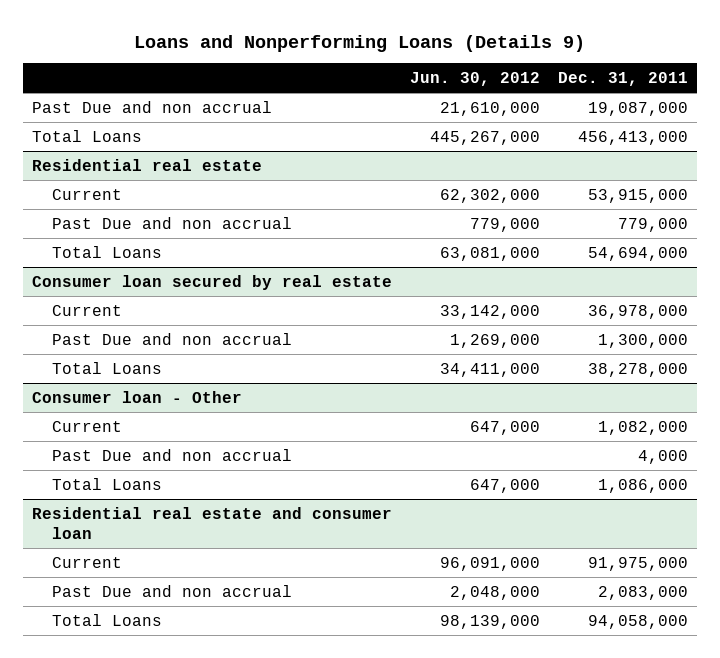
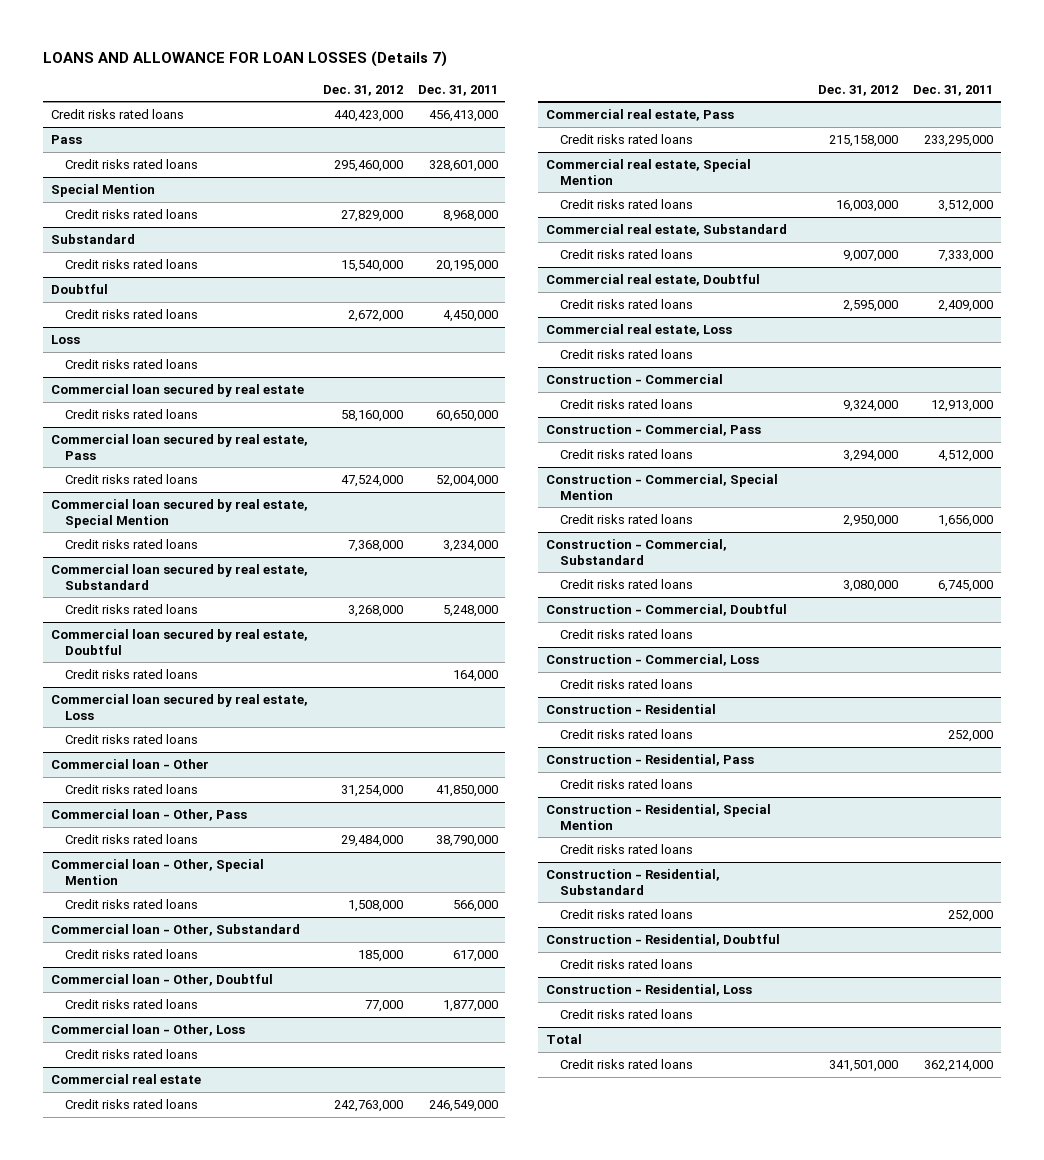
- Loans and Nonperforming Loans (Details 9)
+ LOANS AND ALLOWANCE FOR LOAN LOSSES (Details 7)
- | Jun. 30, 2012 | Dec. 31, 2011
+ | Dec. 31, 2012 | Dec. 31, 2011
- Past Due and non accrual | 21,610,000 | 19,087,000
- Total Loans | 445,267,000 | 456,413,000
- Residential real estate
- Current | 62,302,000 | 53,915,000
- Past Due and non accrual | 779,000 | 779,000
- Total Loans | 63,081,000 | 54,694,000
- Consumer loan secured by real estate
- Current | 33,142,000 | 36,978,000
- Past Due and non accrual | 1,269,000 | 1,300,000
- Total Loans | 34,411,000 | 38,278,000
- Consumer loan - Other
- Current | 647,000 | 1,082,000
- Past Due and non accrual | | 4,000
- Total Loans | 647,000 | 1,086,000
- Residential real estate and consumer loan
- Current | 96,091,000 | 91,975,000
- Past Due and non accrual | 2,048,000 | 2,083,000
- Total Loans | 98,139,000 | 94,058,000
+ Credit risks rated loans | 440,423,000 | 456,413,000
+ Pass
+ Credit risks rated loans | 295,460,000 | 328,601,000
+ Special Mention
+ Credit risks rated loans | 27,829,000 | 8,968,000
+ Substandard
+ Credit risks rated loans | 15,540,000 | 20,195,000
+ Doubtful
+ Credit risks rated loans | 2,672,000 | 4,450,000
+ Loss
+ Credit risks rated loans
+ Commercial loan secured by real estate
+ Credit risks rated loans | 58,160,000 | 60,650,000
+ Commercial loan secured by real estate, Pass
+ Credit risks rated loans | 47,524,000 | 52,004,000
+ Commercial loan secured by real estate, Special Mention
+ Credit risks rated loans | 7,368,000 | 3,234,000
+ Commercial loan secured by real estate, Substandard
+ Credit risks rated loans | 3,268,000 | 5,248,000
+ Commercial loan secured by real estate, Doubtful
+ Credit risks rated loans | | 164,000
+ Commercial loan secured by real estate, Loss
+ Credit risks rated loans
+ Commercial loan - Other
+ Credit risks rated loans | 31,254,000 | 41,850,000
+ Commercial loan - Other, Pass
+ Credit risks rated loans | 29,484,000 | 38,790,000
+ Commercial loan - Other, Special Mention
+ Credit risks rated loans | 1,508,000 | 566,000
+ Commercial loan - Other, Substandard
+ Credit risks rated loans | 185,000 | 617,000
+ Commercial loan - Other, Doubtful
+ Credit risks rated loans | 77,000 | 1,877,000
+ Commercial loan - Other, Loss
+ Credit risks rated loans
+ Commercial real estate
+ Credit risks rated loans | 242,763,000 | 246,549,000
+ Commercial real estate, Pass
+ Credit risks rated loans | 215,158,000 | 233,295,000
+ Commercial real estate, Special Mention
+ Credit risks rated loans | 16,003,000 | 3,512,000
+ Commercial real estate, Substandard
+ Credit risks rated loans | 9,007,000 | 7,333,000
+ Commercial real estate, Doubtful
+ Credit risks rated loans | 2,595,000 | 2,409,000
+ Commercial real estate, Loss
+ Credit risks rated loans
+ Construction - Commercial
+ Credit risks rated loans | 9,324,000 | 12,913,000
+ Construction - Commercial, Pass
+ Credit risks rated loans | 3,294,000 | 4,512,000
+ Construction - Commercial, Special Mention
+ Credit risks rated loans | 2,950,000 | 1,656,000
+ Construction - Commercial, Substandard
+ Credit risks rated loans | 3,080,000 | 6,745,000
+ Construction - Commercial, Doubtful
+ Credit risks rated loans
+ Construction - Commercial, Loss
+ Credit risks rated loans
+ Construction - Residential
+ Credit risks rated loans | | 252,000
+ Construction - Residential, Pass
+ Credit risks rated loans
+ Construction - Residential, Special Mention
+ Credit risks rated loans
+ Construction - Residential, Substandard
+ Credit risks rated loans | | 252,000
+ Construction - Residential, Doubtful
+ Credit risks rated loans
+ Construction - Residential, Loss
+ Credit risks rated loans
+ Total
+ Credit risks rated loans | 341,501,000 | 362,214,000

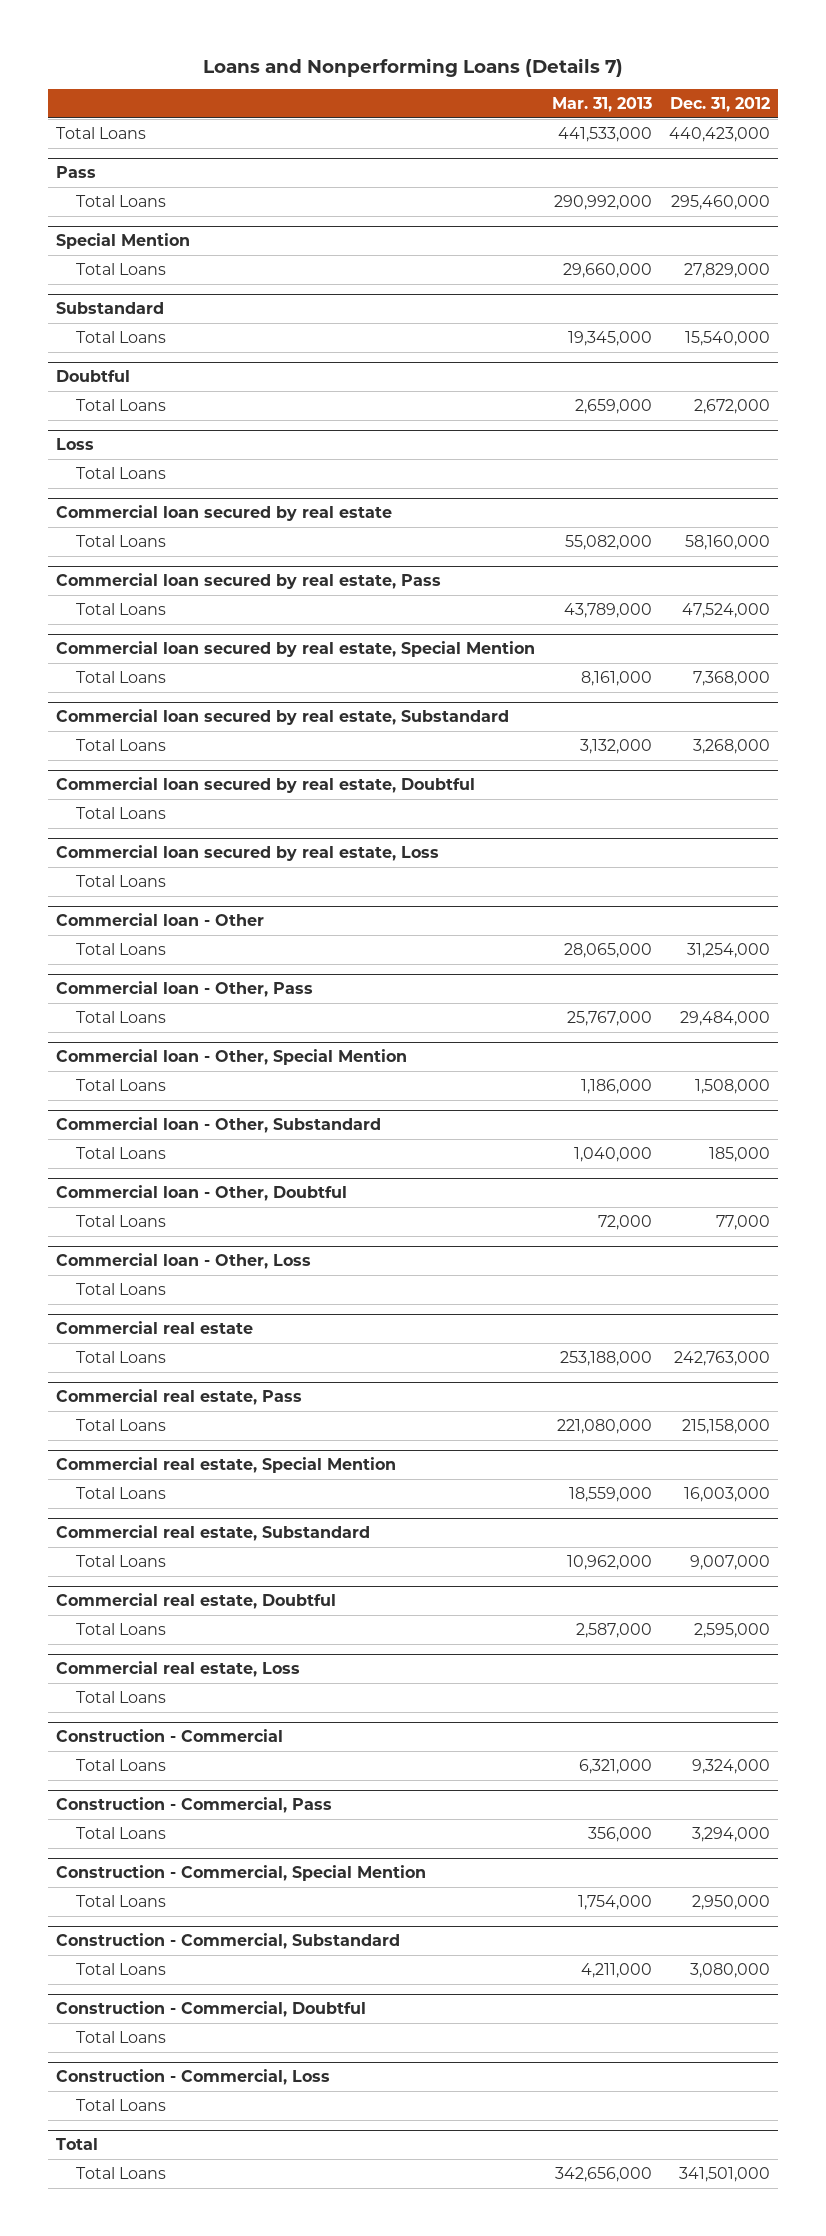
- LOANS AND ALLOWANCE FOR LOAN LOSSES (Details 7)
+ Loans and Nonperforming Loans (Details 7)
- | Dec. 31, 2012 | Dec. 31, 2011
+ | Mar. 31, 2013 | Dec. 31, 2012
- Credit risks rated loans | 440,423,000 | 456,413,000
+ Total Loans | 441,533,000 | 440,423,000
@ Pass
- Credit risks rated loans | 295,460,000 | 328,601,000
+ Total Loans | 290,992,000 | 295,460,000
@ Special Mention
- Credit risks rated loans | 27,829,000 | 8,968,000
+ Total Loans | 29,660,000 | 27,829,000
@ Substandard
- Credit risks rated loans | 15,540,000 | 20,195,000
+ Total Loans | 19,345,000 | 15,540,000
@ Doubtful
- Credit risks rated loans | 2,672,000 | 4,450,000
+ Total Loans | 2,659,000 | 2,672,000
@ Loss
- Credit risks rated loans
+ Total Loans
@ Commercial loan secured by real estate
- Credit risks rated loans | 58,160,000 | 60,650,000
+ Total Loans | 55,082,000 | 58,160,000
@ Commercial loan secured by real estate, Pass
- Credit risks rated loans | 47,524,000 | 52,004,000
+ Total Loans | 43,789,000 | 47,524,000
@ Commercial loan secured by real estate, Special Mention
- Credit risks rated loans | 7,368,000 | 3,234,000
+ Total Loans | 8,161,000 | 7,368,000
@ Commercial loan secured by real estate, Substandard
- Credit risks rated loans | 3,268,000 | 5,248,000
+ Total Loans | 3,132,000 | 3,268,000
@ Commercial loan secured by real estate, Doubtful
- Credit risks rated loans | | 164,000
+ Total Loans
@ Commercial loan secured by real estate, Loss
- Credit risks rated loans
+ Total Loans
@ Commercial loan - Other
- Credit risks rated loans | 31,254,000 | 41,850,000
+ Total Loans | 28,065,000 | 31,254,000
@ Commercial loan - Other, Pass
- Credit risks rated loans | 29,484,000 | 38,790,000
+ Total Loans | 25,767,000 | 29,484,000
@ Commercial loan - Other, Special Mention
- Credit risks rated loans | 1,508,000 | 566,000
+ Total Loans | 1,186,000 | 1,508,000
@ Commercial loan - Other, Substandard
- Credit risks rated loans | 185,000 | 617,000
+ Total Loans | 1,040,000 | 185,000
@ Commercial loan - Other, Doubtful
- Credit risks rated loans | 77,000 | 1,877,000
+ Total Loans | 72,000 | 77,000
@ Commercial loan - Other, Loss
- Credit risks rated loans
+ Total Loans
@ Commercial real estate
- Credit risks rated loans | 242,763,000 | 246,549,000
+ Total Loans | 253,188,000 | 242,763,000
@ Commercial real estate, Pass
- Credit risks rated loans | 215,158,000 | 233,295,000
+ Total Loans | 221,080,000 | 215,158,000
@ Commercial real estate, Special Mention
- Credit risks rated loans | 16,003,000 | 3,512,000
+ Total Loans | 18,559,000 | 16,003,000
@ Commercial real estate, Substandard
- Credit risks rated loans | 9,007,000 | 7,333,000
+ Total Loans | 10,962,000 | 9,007,000
@ Commercial real estate, Doubtful
- Credit risks rated loans | 2,595,000 | 2,409,000
+ Total Loans | 2,587,000 | 2,595,000
@ Commercial real estate, Loss
- Credit risks rated loans
+ Total Loans
@ Construction - Commercial
- Credit risks rated loans | 9,324,000 | 12,913,000
+ Total Loans | 6,321,000 | 9,324,000
@ Construction - Commercial, Pass
- Credit risks rated loans | 3,294,000 | 4,512,000
+ Total Loans | 356,000 | 3,294,000
@ Construction - Commercial, Special Mention
- Credit risks rated loans | 2,950,000 | 1,656,000
+ Total Loans | 1,754,000 | 2,950,000
@ Construction - Commercial, Substandard
- Credit risks rated loans | 3,080,000 | 6,745,000
+ Total Loans | 4,211,000 | 3,080,000
@ Construction - Commercial, Doubtful
- Credit risks rated loans
+ Total Loans
@ Construction - Commercial, Loss
- Credit risks rated loans
- Construction - Residential
- Credit risks rated loans | | 252,000
- Construction - Residential, Pass
- Credit risks rated loans
- Construction - Residential, Special Mention
- Credit risks rated loans
- Construction - Residential, Substandard
- Credit risks rated loans | | 252,000
- Construction - Residential, Doubtful
- Credit risks rated loans
- Construction - Residential, Loss
- Credit risks rated loans
@ Construction - Commercial, Loss
+ Total Loans
@ Total
- Credit risks rated loans | 341,501,000 | 362,214,000
+ Total Loans | 342,656,000 | 341,501,000

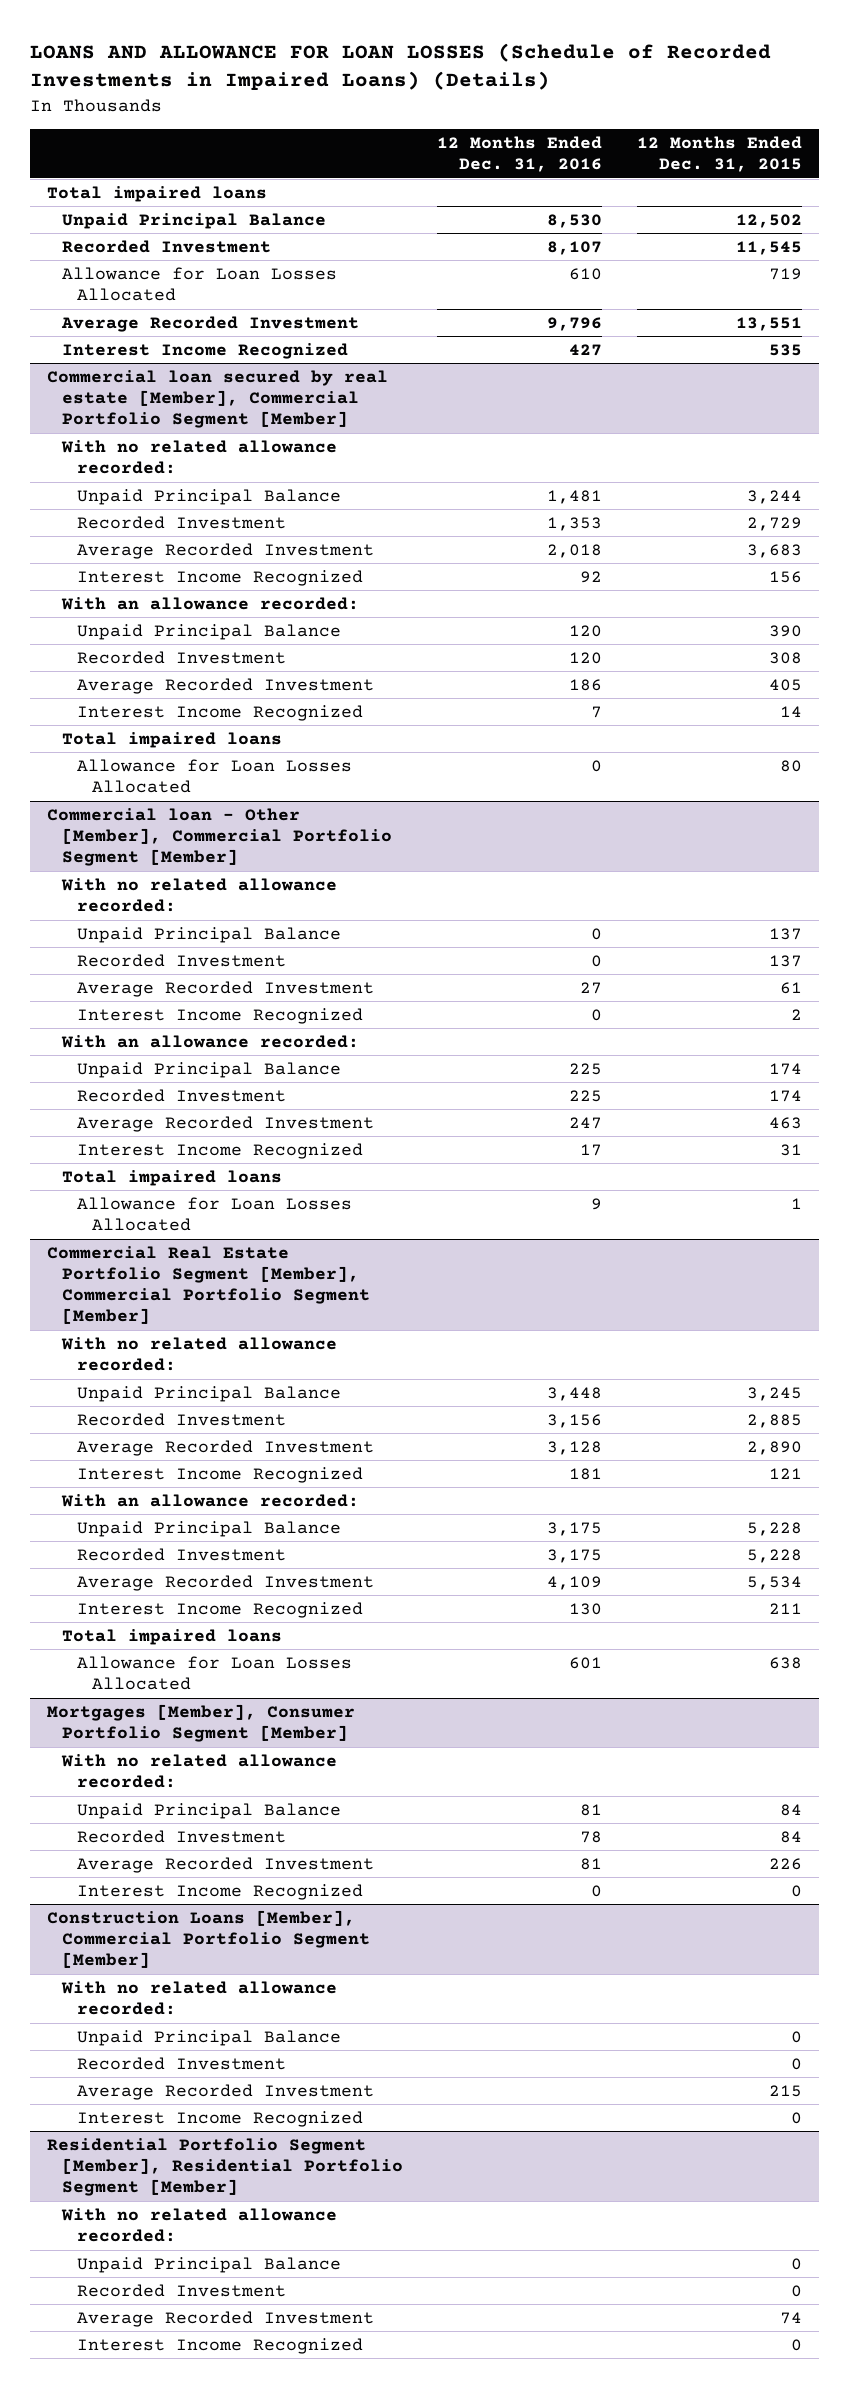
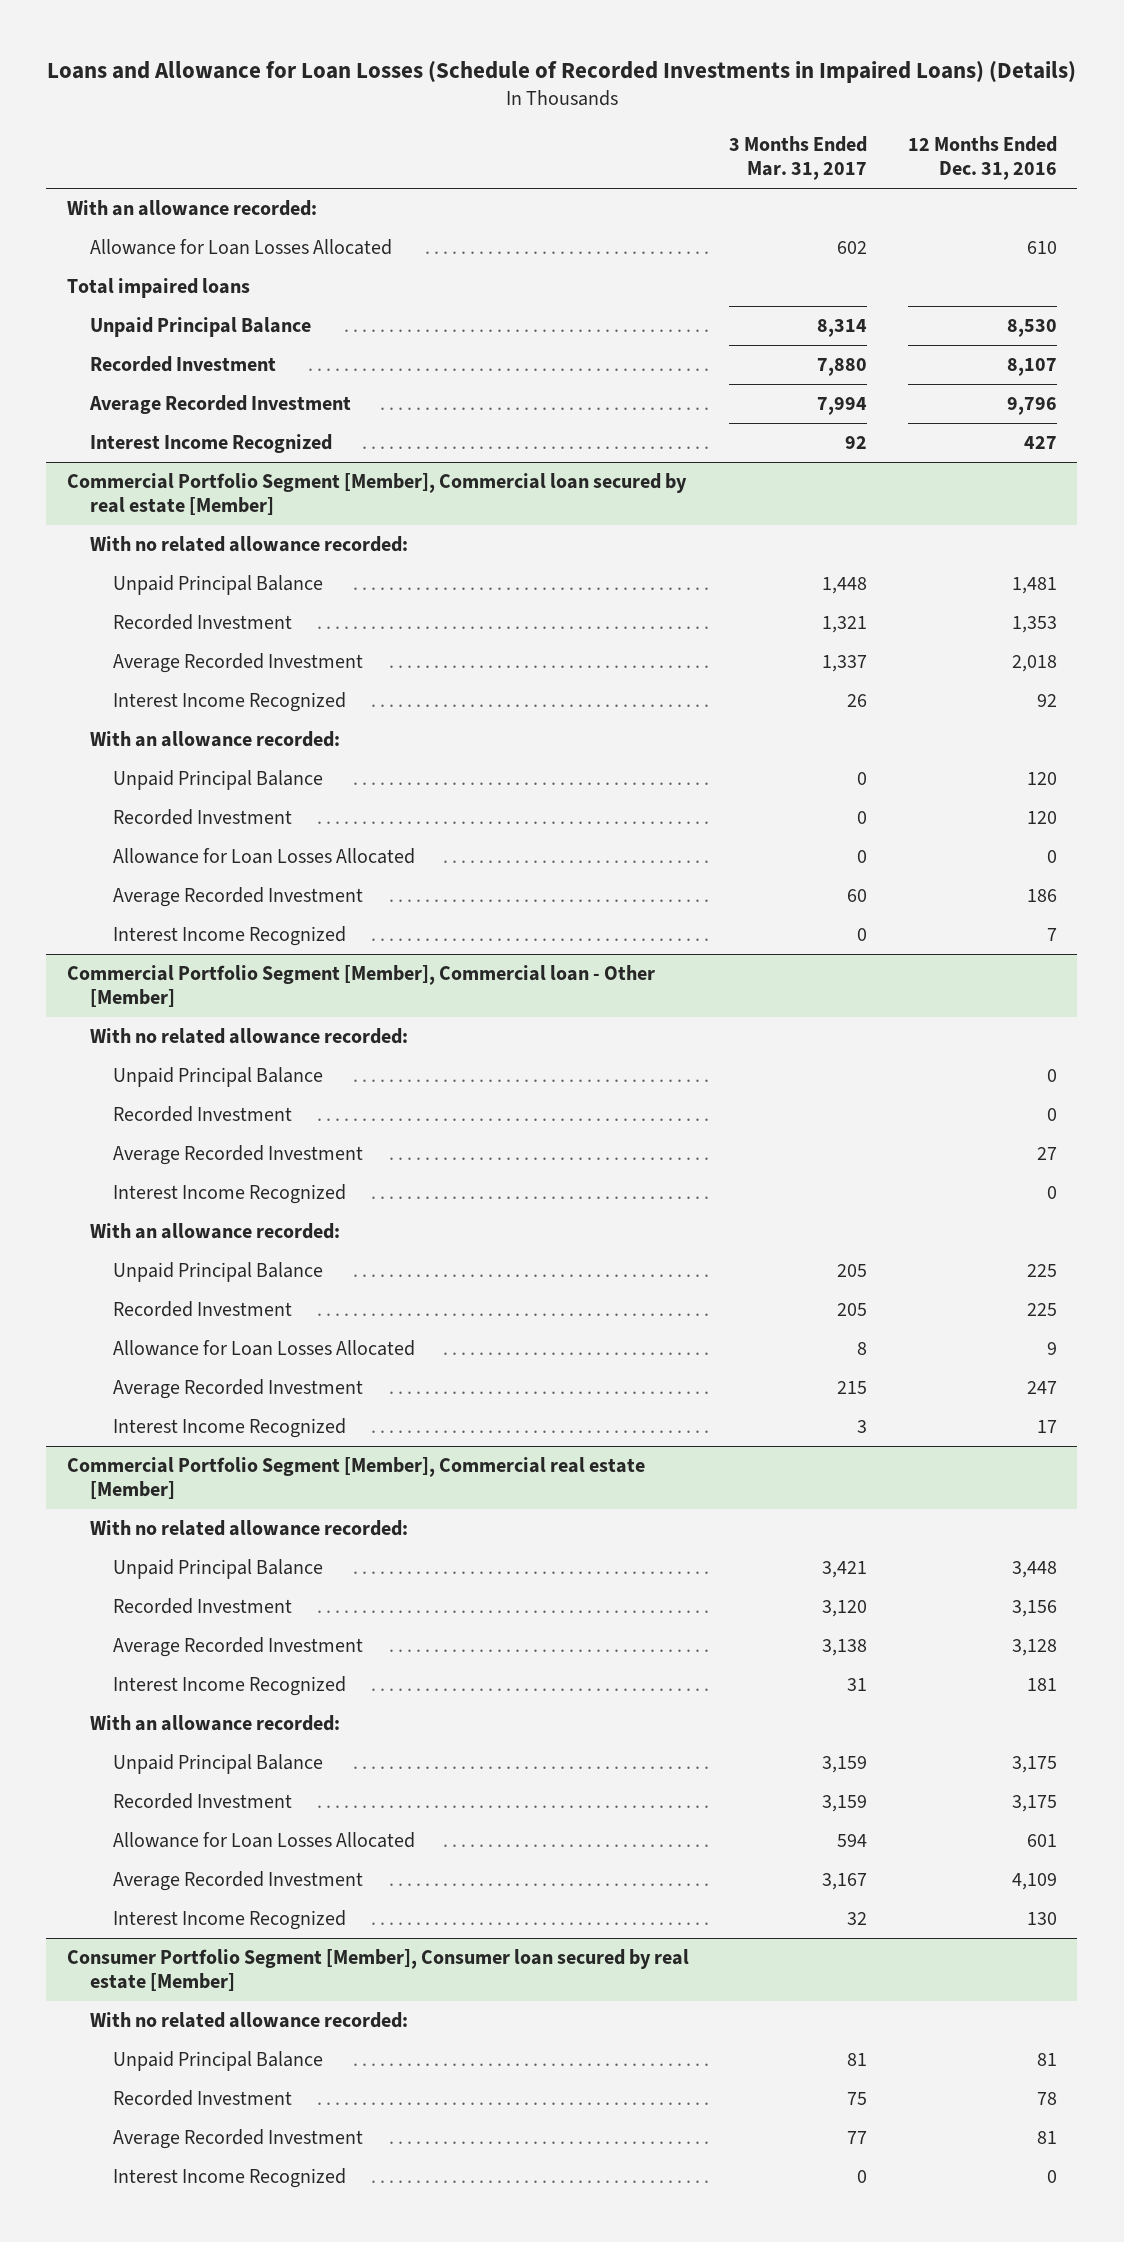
- LOANS AND ALLOWANCE FOR LOAN LOSSES (Schedule of Recorded Investments in Impaired Loans) (Details)
+ Loans and Allowance for Loan Losses (Schedule of Recorded Investments in Impaired Loans) (Details)
- | 12 Months Ended Dec. 31, 2016 | 12 Months Ended Dec. 31, 2015
+ | 3 Months Ended Mar. 31, 2017 | 12 Months Ended Dec. 31, 2016
+ With an allowance recorded:
moved up: Allowance for Loan Losses Allocated | 602 | 610
- Commercial loan secured by real estate [Member], Commercial Portfolio Segment [Member]
+ Commercial Portfolio Segment [Member], Commercial loan secured by real estate [Member]
+ Allowance for Loan Losses Allocated | 0 | 0
- Total impaired loans
- Allowance for Loan Losses Allocated | 0 | 80
- Commercial loan - Other [Member], Commercial Portfolio Segment [Member]
+ Commercial Portfolio Segment [Member], Commercial loan - Other [Member]
+ Allowance for Loan Losses Allocated | 8 | 9
- Total impaired loans
- Allowance for Loan Losses Allocated | 9 | 1
- Commercial Real Estate Portfolio Segment [Member], Commercial Portfolio Segment [Member]
+ Commercial Portfolio Segment [Member], Commercial real estate [Member]
+ Allowance for Loan Losses Allocated | 594 | 601
- Total impaired loans
- Allowance for Loan Losses Allocated | 601 | 638
- Mortgages [Member], Consumer Portfolio Segment [Member]
+ Consumer Portfolio Segment [Member], Consumer loan secured by real estate [Member]
- Construction Loans [Member], Commercial Portfolio Segment [Member]
- With no related allowance recorded:
- Unpaid Principal Balance | | 0
- Recorded Investment | | 0
- Average Recorded Investment | | 215
- Interest Income Recognized | | 0
- Residential Portfolio Segment [Member], Residential Portfolio Segment [Member]
- With no related allowance recorded:
- Unpaid Principal Balance | | 0
- Recorded Investment | | 0
- Average Recorded Investment | | 74
- Interest Income Recognized | | 0

